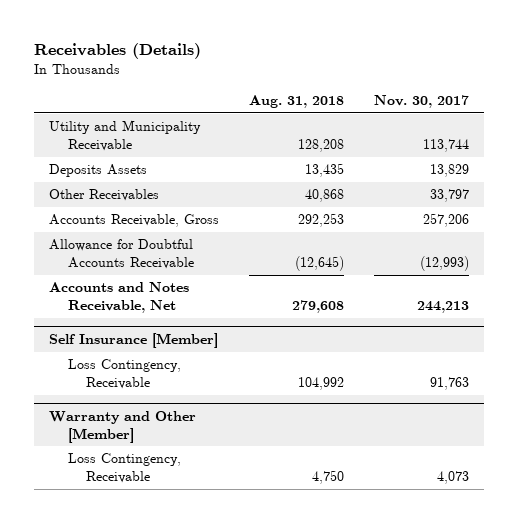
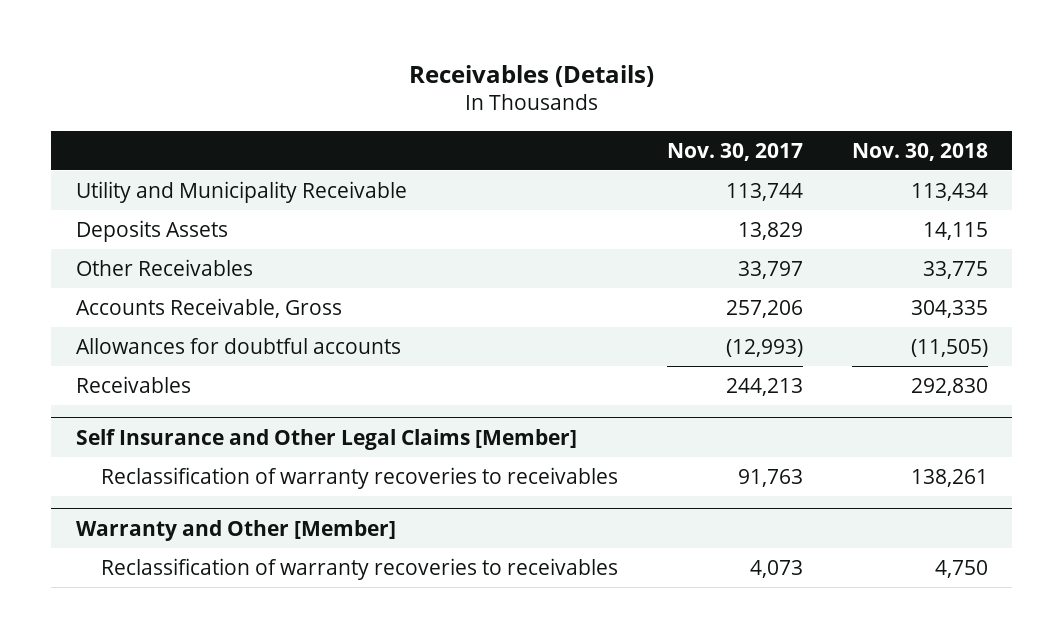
- | Aug. 31, 2018 | Nov. 30, 2017
+ | Nov. 30, 2017 | Nov. 30, 2018
- Allowance for Doubtful Accounts Receivable | (12,645) | (12,993)
- Accounts and Notes Receivable, Net | 279,608 | 244,213
- Self Insurance [Member]
- Loss Contingency, Receivable | 104,992 | 91,763
+ Allowances for doubtful accounts | (12,993) | (11,505)
+ Receivables | 244,213 | 292,830
+ Self Insurance and Other Legal Claims [Member]
+ Reclassification of warranty recoveries to receivables | 91,763 | 138,261
@ Warranty and Other [Member]
- Loss Contingency, Receivable | 4,750 | 4,073
+ Reclassification of warranty recoveries to receivables | 4,073 | 4,750

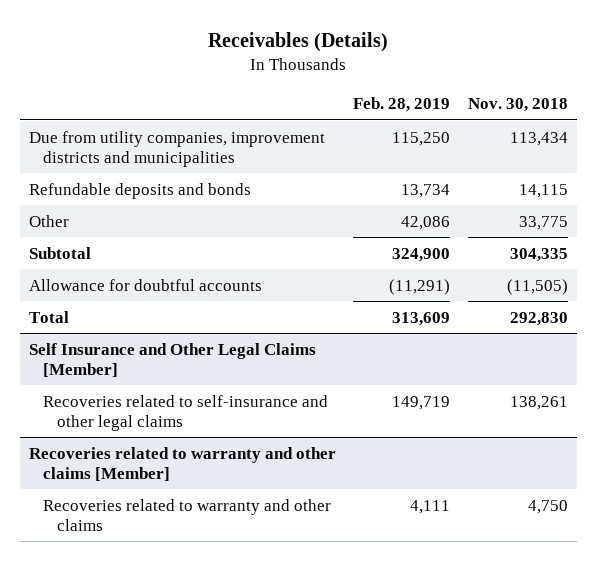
- | Nov. 30, 2017 | Nov. 30, 2018
+ | Feb. 28, 2019 | Nov. 30, 2018
- Utility and Municipality Receivable | 113,744 | 113,434
- Deposits Assets | 13,829 | 14,115
- Other Receivables | 33,797 | 33,775
- Accounts Receivable, Gross | 257,206 | 304,335
- Allowances for doubtful accounts | (12,993) | (11,505)
- Receivables | 244,213 | 292,830
+ Due from utility companies, improvement districts and municipalities | 115,250 | 113,434
+ Refundable deposits and bonds | 13,734 | 14,115
+ Other | 42,086 | 33,775
+ Subtotal | 324,900 | 304,335
+ Allowance for doubtful accounts | (11,291) | (11,505)
+ Total | 313,609 | 292,830
@ Self Insurance and Other Legal Claims [Member]
- Reclassification of warranty recoveries to receivables | 91,763 | 138,261
- Warranty and Other [Member]
- Reclassification of warranty recoveries to receivables | 4,073 | 4,750
@ Self Insurance and Other Legal Claims [Member]
+ Recoveries related to self-insurance and other legal claims | 149,719 | 138,261
+ Recoveries related to warranty and other claims [Member]
+ Recoveries related to warranty and other claims | 4,111 | 4,750

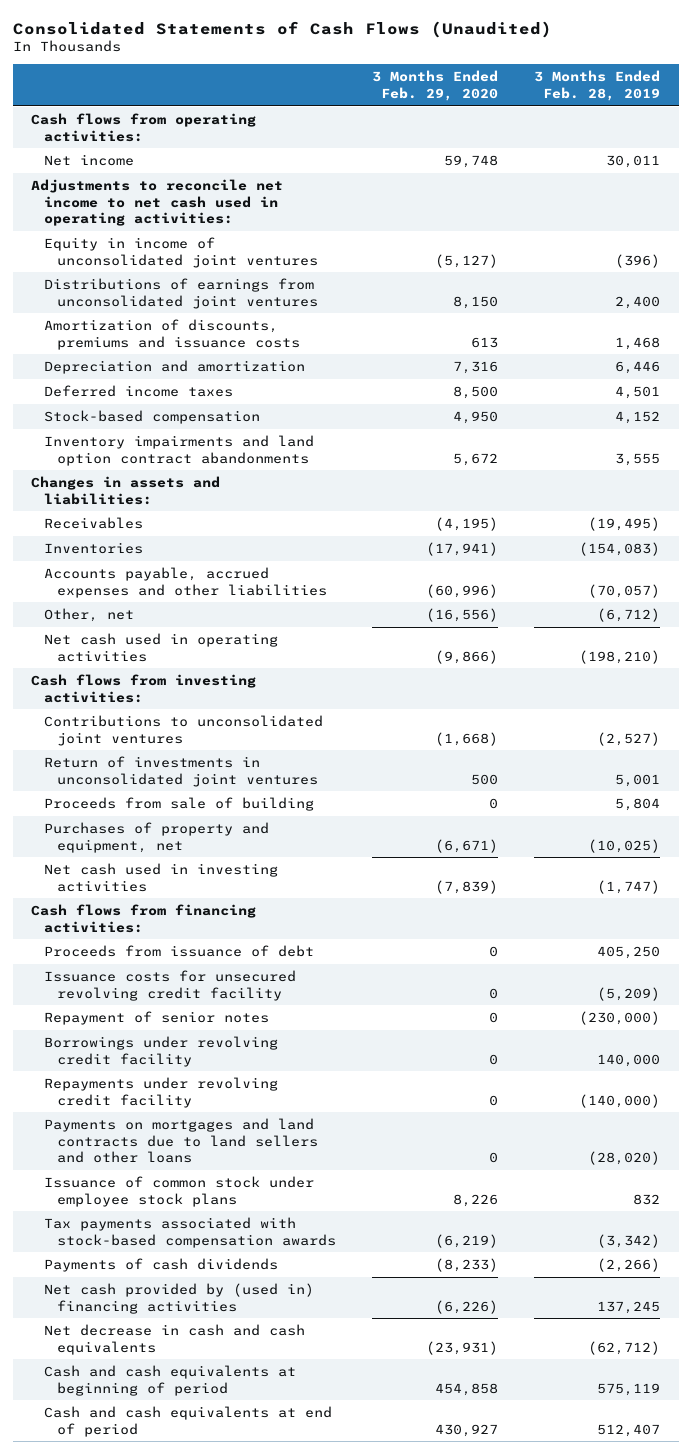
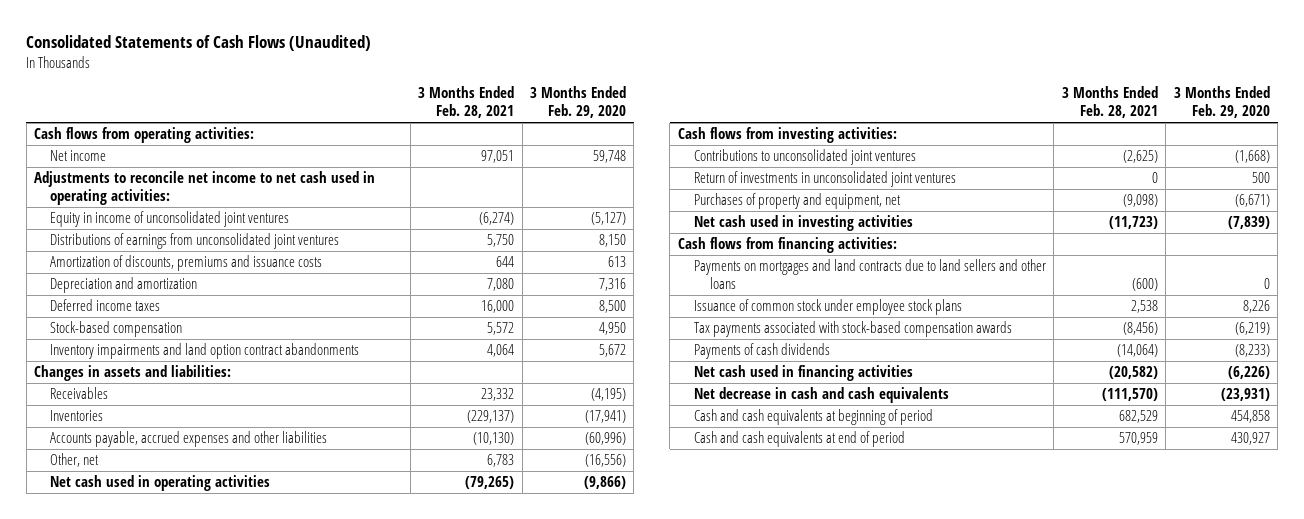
- | 3 Months Ended Feb. 29, 2020 | 3 Months Ended Feb. 28, 2019
+ | 3 Months Ended Feb. 28, 2021 | 3 Months Ended Feb. 29, 2020
- Proceeds from sale of building | 0 | 5,804
- Proceeds from issuance of debt | 0 | 405,250
- Issuance costs for unsecured revolving credit facility | 0 | (5,209)
- Repayment of senior notes | 0 | (230,000)
- Borrowings under revolving credit facility | 0 | 140,000
- Repayments under revolving credit facility | 0 | (140,000)
- Net cash provided by (used in) financing activities | (6,226) | 137,245
+ Net cash used in financing activities | (20,582) | (6,226)

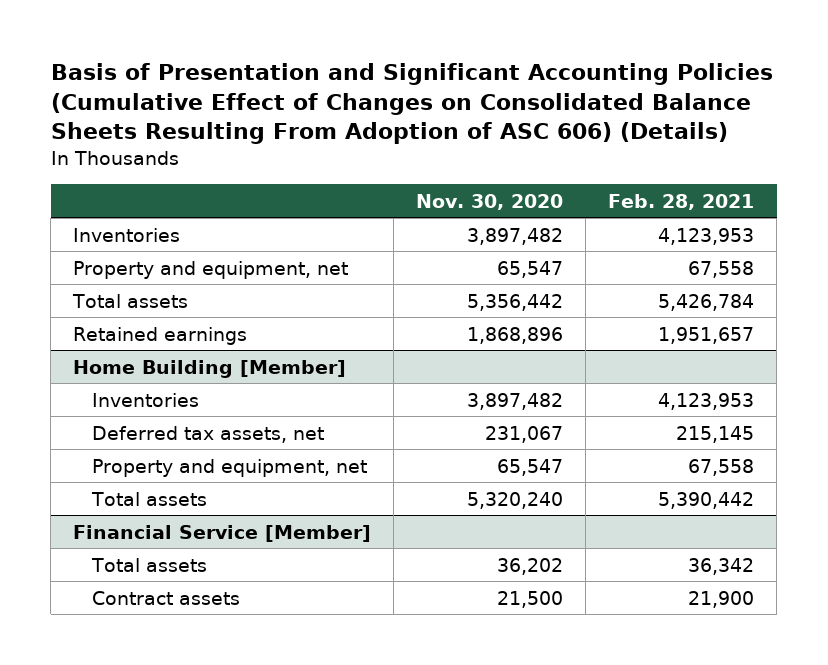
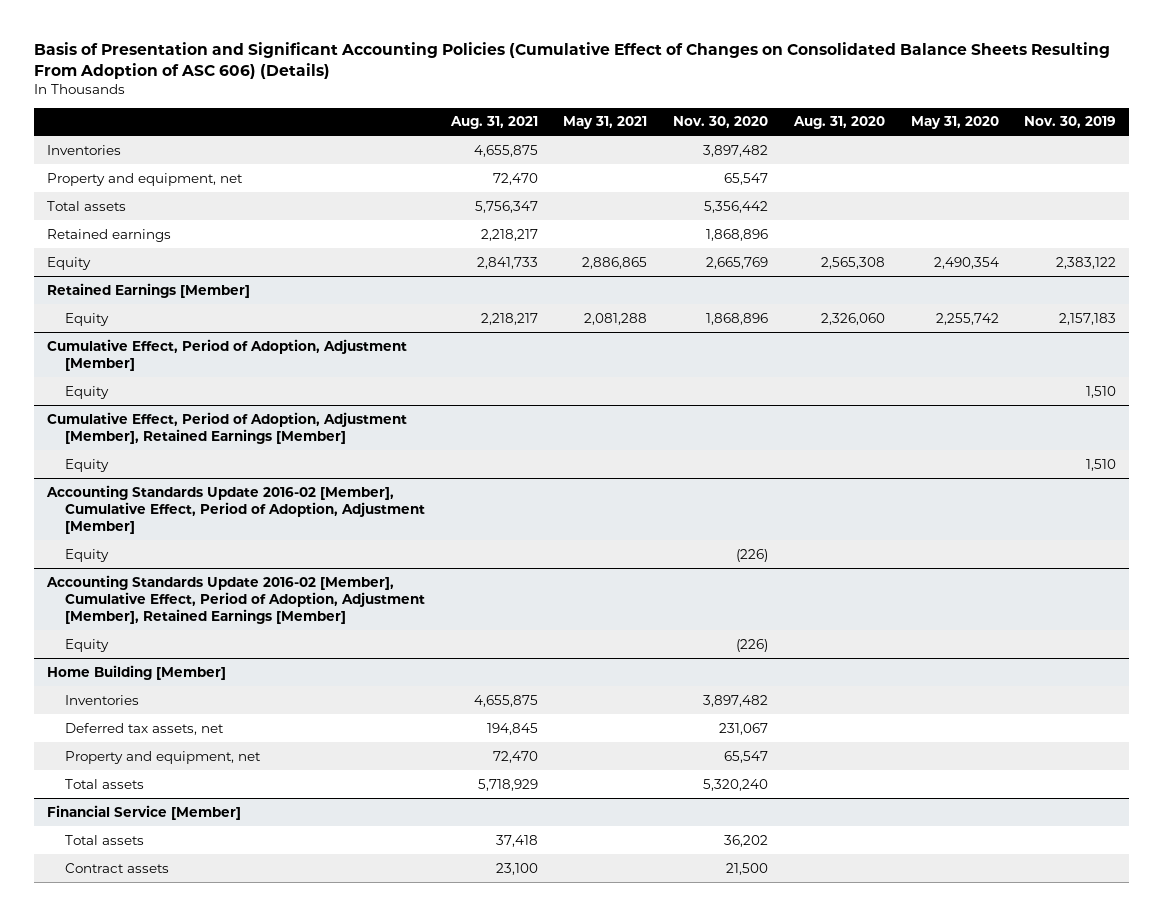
- | Nov. 30, 2020 | Feb. 28, 2021
+ | Aug. 31, 2021 | May 31, 2021 | Nov. 30, 2020 | Aug. 31, 2020 | May 31, 2020 | Nov. 30, 2019
+ Equity | 2,841,733 | 2,886,865 | 2,665,769 | 2,565,308 | 2,490,354 | 2,383,122
+ Retained Earnings [Member]
+ Equity | 2,218,217 | 2,081,288 | 1,868,896 | 2,326,060 | 2,255,742 | 2,157,183
+ Cumulative Effect, Period of Adoption, Adjustment [Member]
+ Equity | | | | | | 1,510
+ Cumulative Effect, Period of Adoption, Adjustment [Member], Retained Earnings [Member]
+ Equity | | | | | | 1,510
+ Accounting Standards Update 2016-02 [Member], Cumulative Effect, Period of Adoption, Adjustment [Member]
+ Equity | | | (226) | | |
+ Accounting Standards Update 2016-02 [Member], Cumulative Effect, Period of Adoption, Adjustment [Member], Retained Earnings [Member]
+ Equity | | | (226) | | |

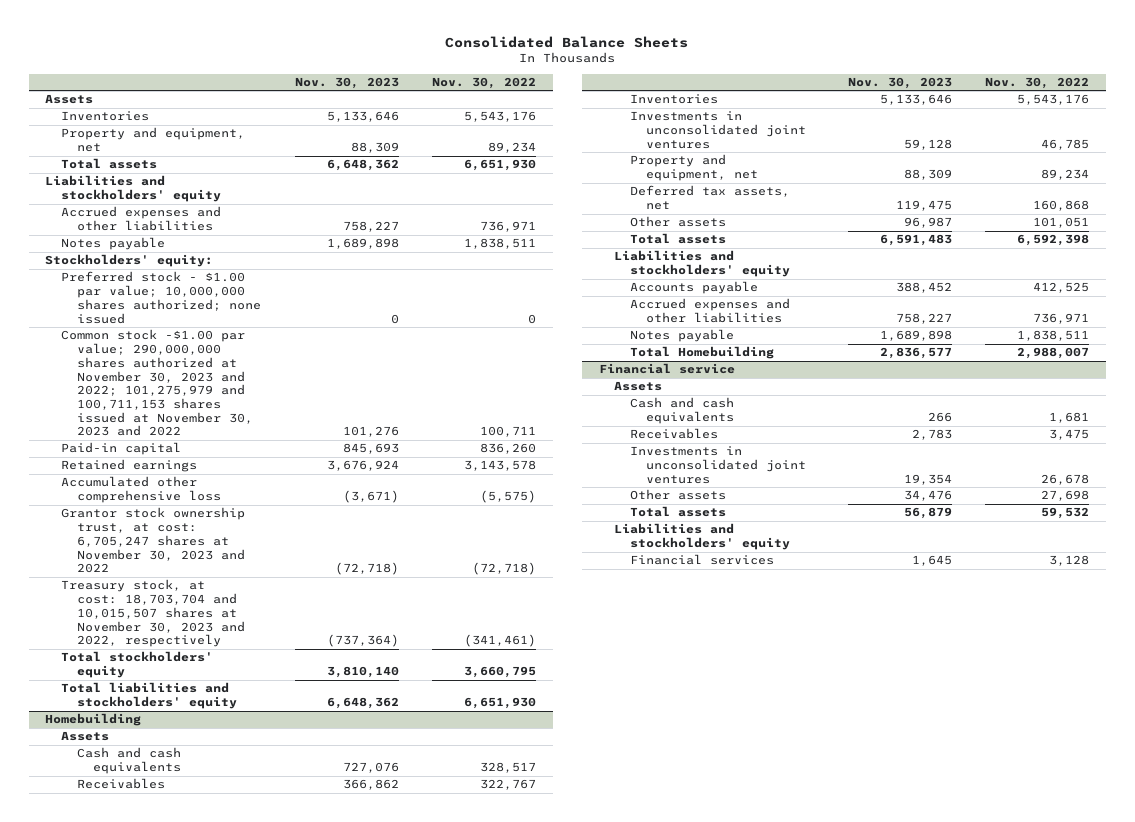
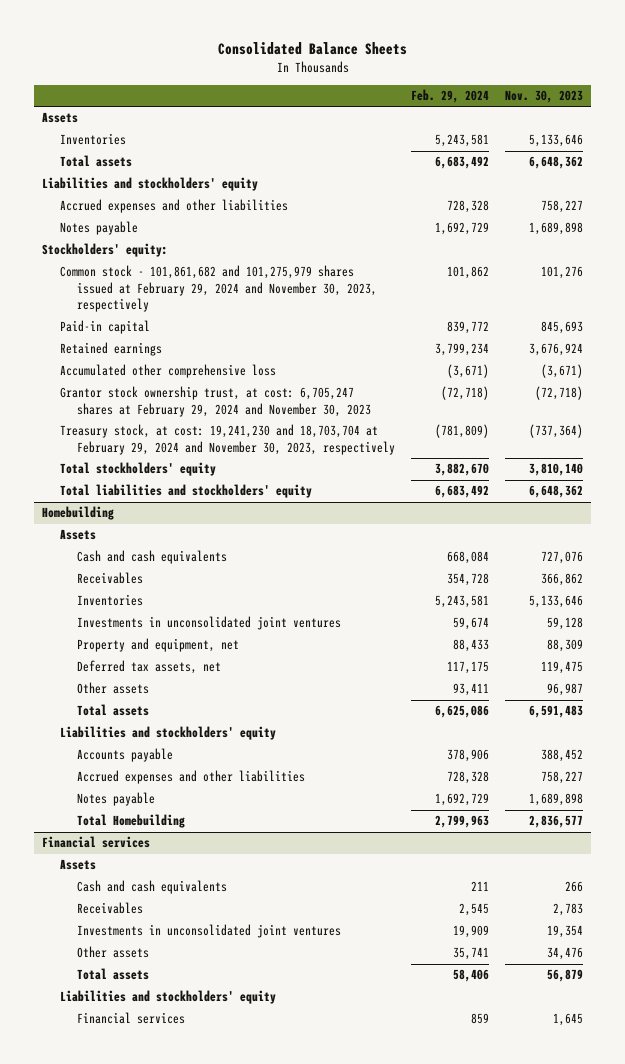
- | Nov. 30, 2023 | Nov. 30, 2022
+ | Feb. 29, 2024 | Nov. 30, 2023
- Property and equipment, net | 88,309 | 89,234
- Preferred stock - $1.00 par value; 10,000,000 shares authorized; none issued | 0 | 0
- Common stock -$1.00 par value; 290,000,000 shares authorized at November 30, 2023 and 2022; 101,275,979 and 100,711,153 shares issued at November 30, 2023 and 2022 | 101,276 | 100,711
+ Common stock - 101,861,682 and 101,275,979 shares issued at February 29, 2024 and November 30, 2023, respectively | 101,862 | 101,276
- Grantor stock ownership trust, at cost: 6,705,247 shares at November 30, 2023 and 2022 | (72,718) | (72,718)
- Treasury stock, at cost: 18,703,704 and 10,015,507 shares at November 30, 2023 and 2022, respectively | (737,364) | (341,461)
+ Grantor stock ownership trust, at cost: 6,705,247 shares at February 29, 2024 and November 30, 2023 | (72,718) | (72,718)
+ Treasury stock, at cost: 19,241,230 and 18,703,704 at February 29, 2024 and November 30, 2023, respectively | (781,809) | (737,364)
- Financial service
+ Financial services

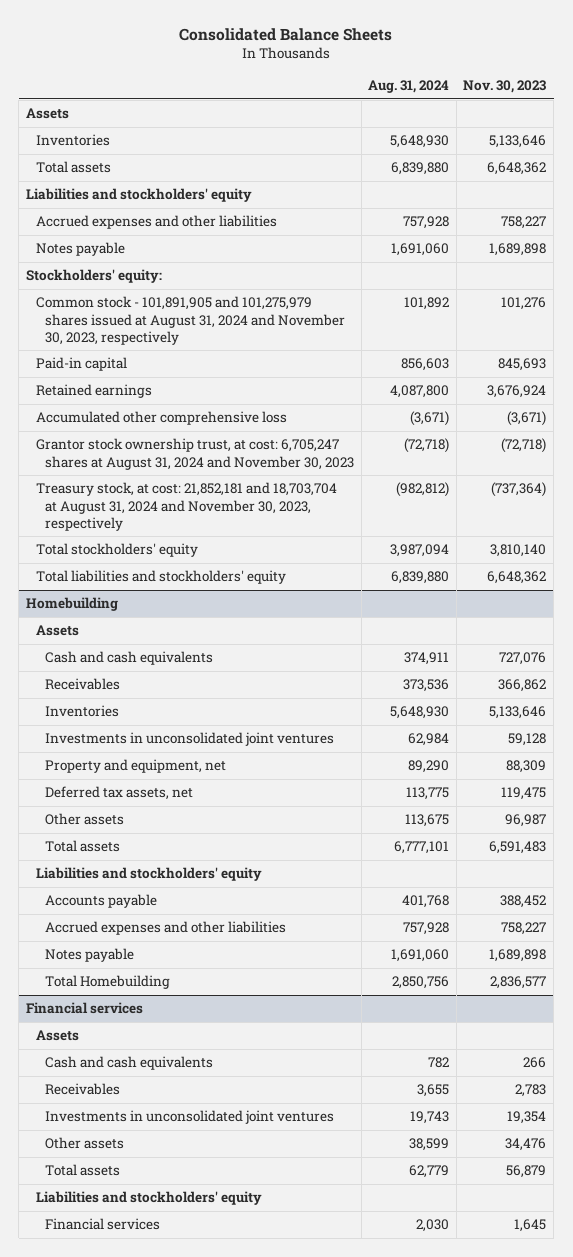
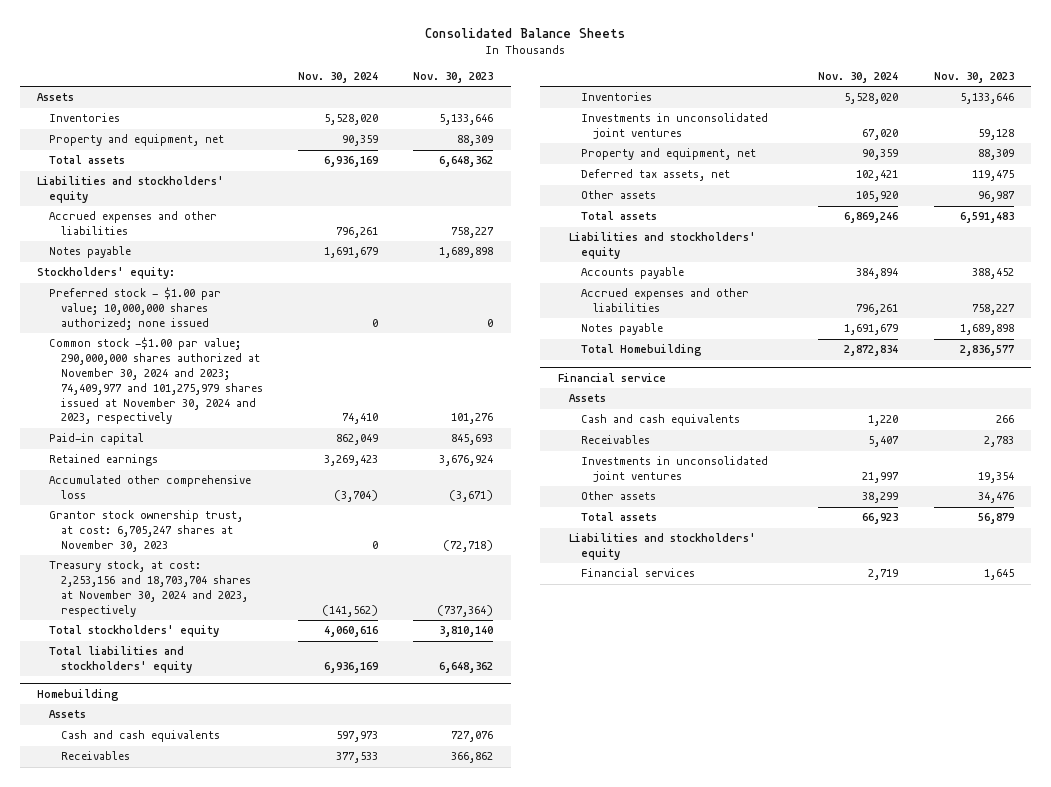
- | Aug. 31, 2024 | Nov. 30, 2023
+ | Nov. 30, 2024 | Nov. 30, 2023
+ Property and equipment, net | 90,359 | 88,309
- Common stock - 101,891,905 and 101,275,979 shares issued at August 31, 2024 and November 30, 2023, respectively | 101,892 | 101,276
+ Preferred stock - $1.00 par value; 10,000,000 shares authorized; none issued | 0 | 0
+ Common stock -$1.00 par value; 290,000,000 shares authorized at November 30, 2024 and 2023; 74,409,977 and 101,275,979 shares issued at November 30, 2024 and 2023, respectively | 74,410 | 101,276
- Grantor stock ownership trust, at cost: 6,705,247 shares at August 31, 2024 and November 30, 2023 | (72,718) | (72,718)
- Treasury stock, at cost: 21,852,181 and 18,703,704 at August 31, 2024 and November 30, 2023, respectively | (982,812) | (737,364)
+ Grantor stock ownership trust, at cost: 6,705,247 shares at November 30, 2023 | 0 | (72,718)
+ Treasury stock, at cost: 2,253,156 and 18,703,704 shares at November 30, 2024 and 2023, respectively | (141,562) | (737,364)
- Financial services
+ Financial service

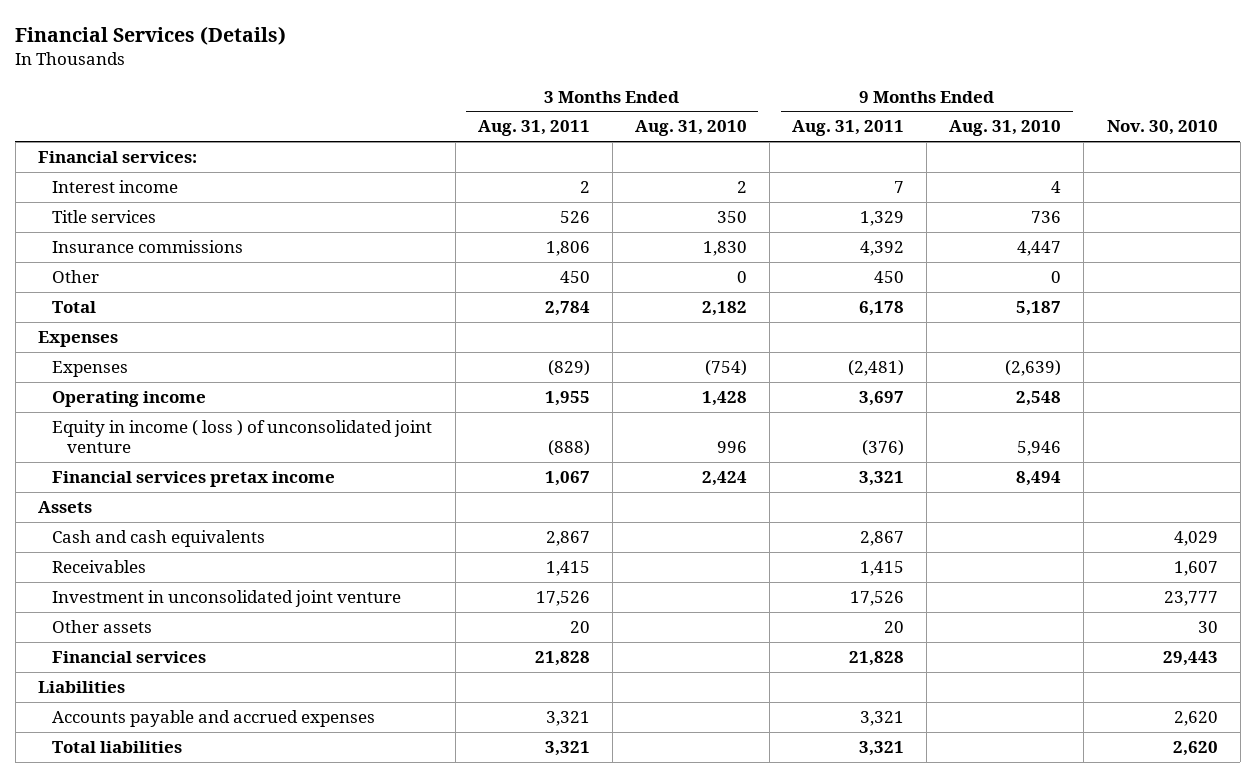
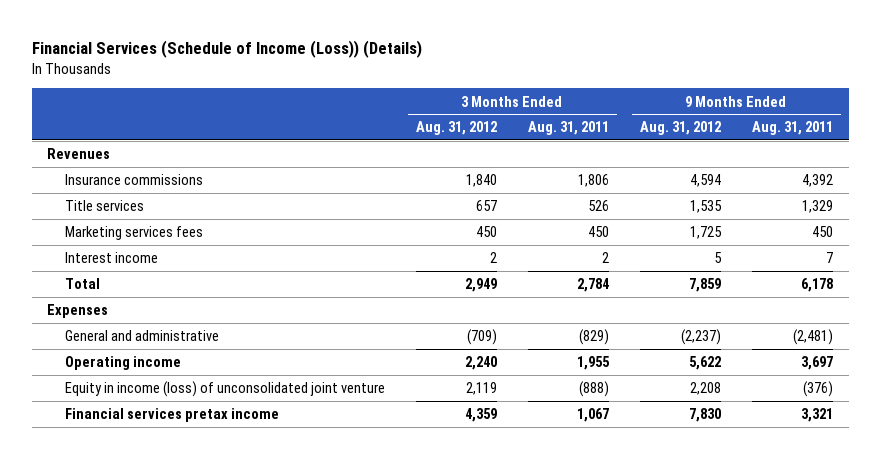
- Financial Services (Details)
+ Financial Services (Schedule of Income (Loss)) (Details)
- | 3 Months Ended Aug. 31, 2011 | 3 Months Ended Aug. 31, 2010 | 9 Months Ended Aug. 31, 2011 | 9 Months Ended Aug. 31, 2010 | Nov. 30, 2010
+ | 3 Months Ended Aug. 31, 2012 | 3 Months Ended Aug. 31, 2011 | 9 Months Ended Aug. 31, 2012 | 9 Months Ended Aug. 31, 2011
- Financial services:
+ Revenues
- Other | 450 | 0 | 450 | 0 |
moved down: Title services | 657 | 526 | 1,535 | 1,329
+ Marketing services fees | 450 | 450 | 1,725 | 450
moved down: Interest income | 2 | 2 | 5 | 7
- Expenses | (829) | (754) | (2,481) | (2,639) |
+ General and administrative | (709) | (829) | (2,237) | (2,481)
- Equity in income ( loss ) of unconsolidated joint venture | (888) | 996 | (376) | 5,946 |
+ Equity in income (loss) of unconsolidated joint venture | 2,119 | (888) | 2,208 | (376)
- Assets
- Cash and cash equivalents | 2,867 | | 2,867 | | 4,029
- Receivables | 1,415 | | 1,415 | | 1,607
- Investment in unconsolidated joint venture | 17,526 | | 17,526 | | 23,777
- Other assets | 20 | | 20 | | 30
- Financial services | 21,828 | | 21,828 | | 29,443
- Liabilities
- Accounts payable and accrued expenses | 3,321 | | 3,321 | | 2,620
- Total liabilities | 3,321 | | 3,321 | | 2,620

